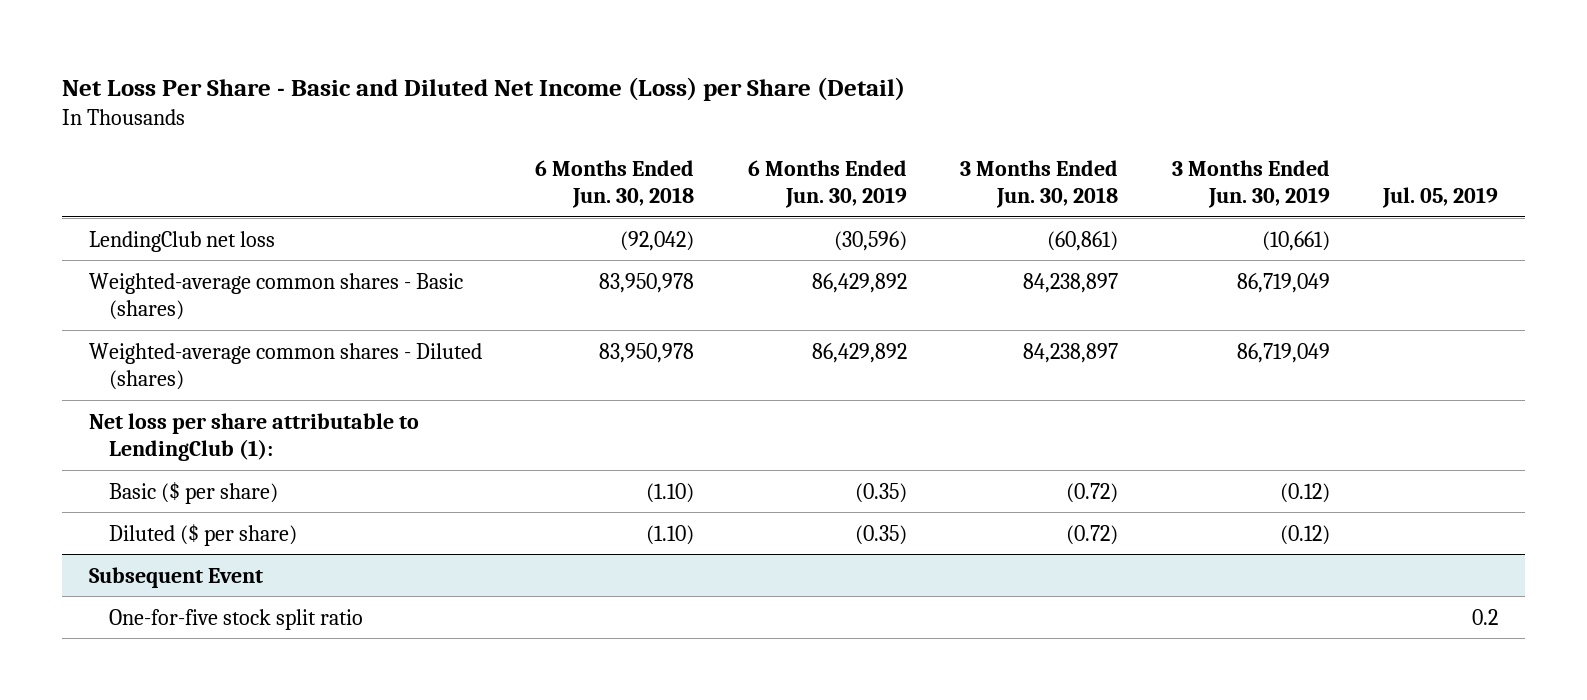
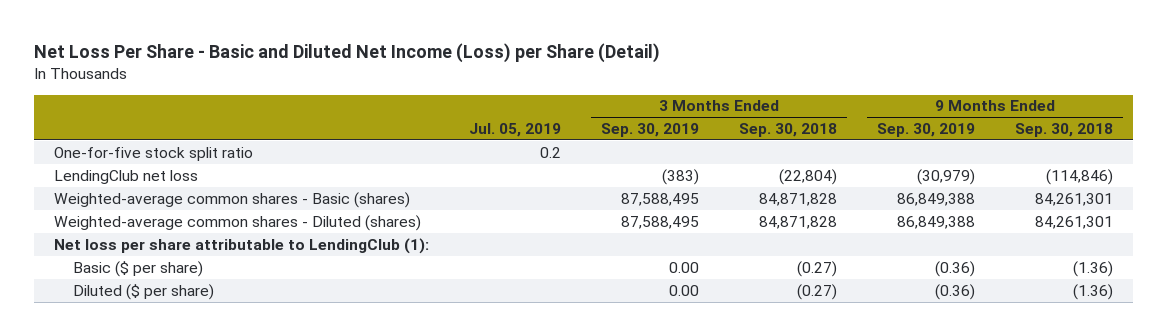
- | 6 Months Ended Jun. 30, 2018 | 6 Months Ended Jun. 30, 2019 | 3 Months Ended Jun. 30, 2018 | 3 Months Ended Jun. 30, 2019 | Jul. 05, 2019
+ | Jul. 05, 2019 | 3 Months Ended Sep. 30, 2019 | 3 Months Ended Sep. 30, 2018 | 9 Months Ended Sep. 30, 2019 | 9 Months Ended Sep. 30, 2018
+ One-for-five stock split ratio | 0.2 | | | |
- Subsequent Event
- One-for-five stock split ratio | | | | | 0.2

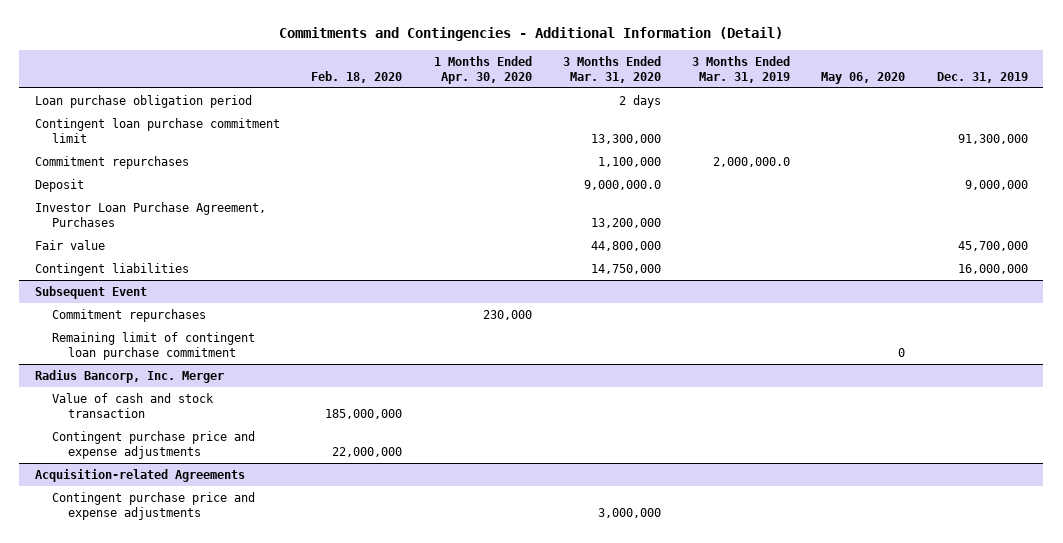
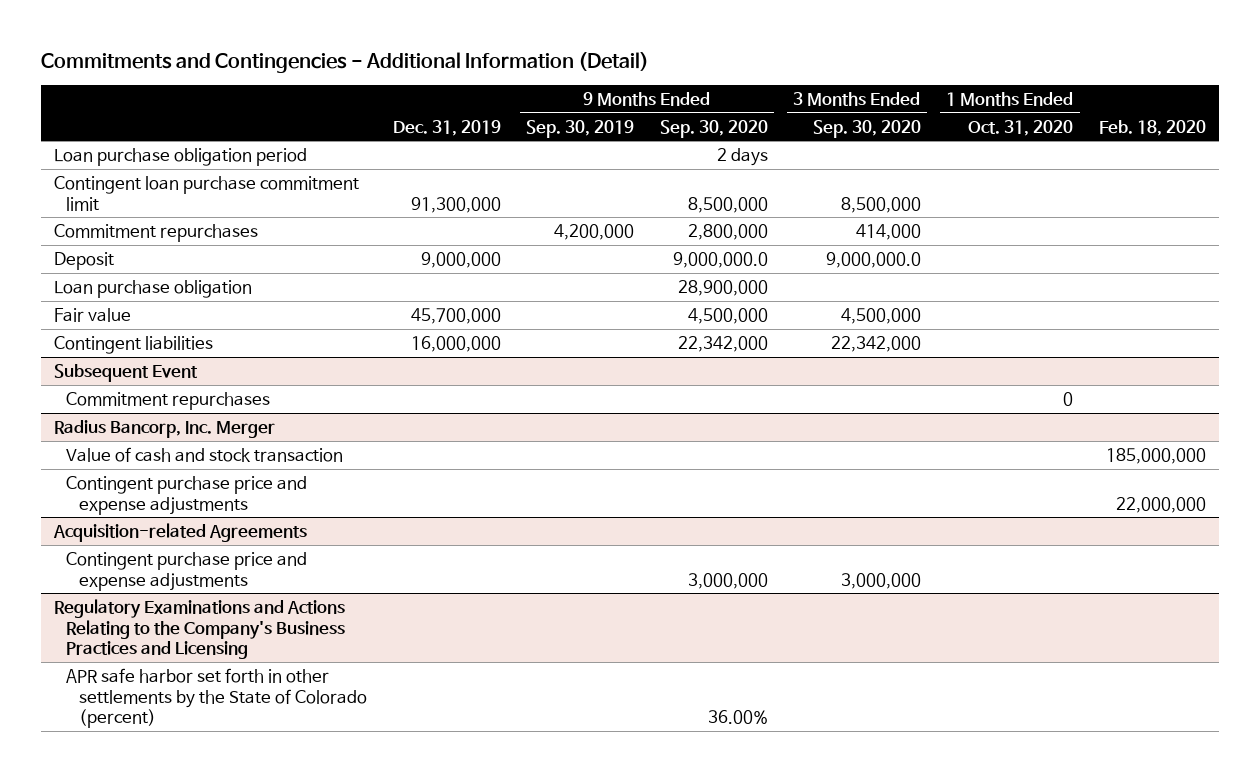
- | Feb. 18, 2020 | 1 Months Ended Apr. 30, 2020 | 3 Months Ended Mar. 31, 2020 | 3 Months Ended Mar. 31, 2019 | May 06, 2020 | Dec. 31, 2019
+ | Dec. 31, 2019 | 9 Months Ended Sep. 30, 2019 | 9 Months Ended Sep. 30, 2020 | 3 Months Ended Sep. 30, 2020 | 1 Months Ended Oct. 31, 2020 | Feb. 18, 2020
- Investor Loan Purchase Agreement, Purchases | | | 13,200,000 | | |
+ Loan purchase obligation | | | 28,900,000 | | |
@ Subsequent Event
- Remaining limit of contingent loan purchase commitment | | | | | 0 |
+ Regulatory Examinations and Actions Relating to the Company's Business Practices and Licensing
+ APR safe harbor set forth in other settlements by the State of Colorado (percent) | | | 36.00% | | |

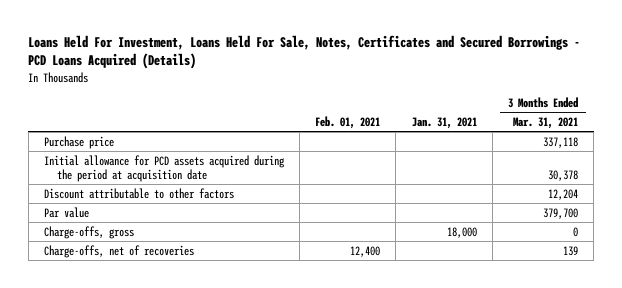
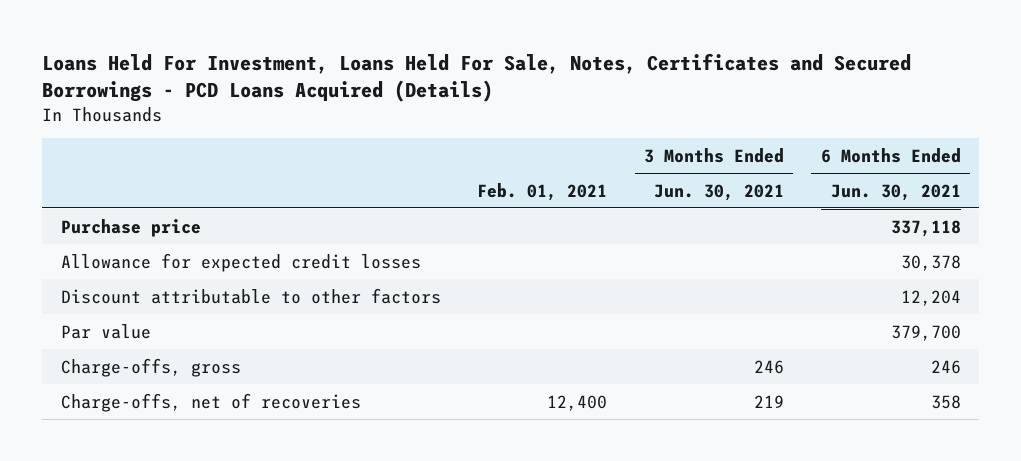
- | Feb. 01, 2021 | Jan. 31, 2021 | 3 Months Ended Mar. 31, 2021
+ | Feb. 01, 2021 | 3 Months Ended Jun. 30, 2021 | 6 Months Ended Jun. 30, 2021
- Initial allowance for PCD assets acquired during the period at acquisition date | | | 30,378
+ Allowance for expected credit losses | | | 30,378

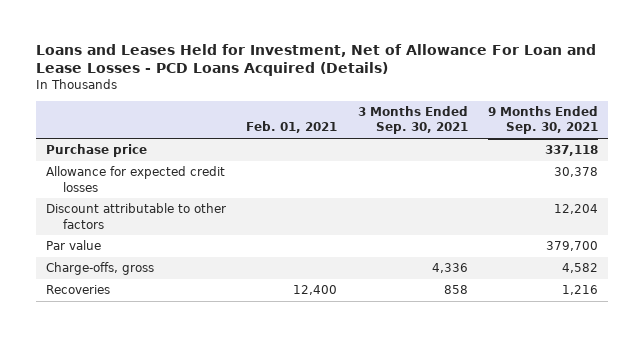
- Loans Held For Investment, Loans Held For Sale, Notes, Certificates and Secured Borrowings - PCD Loans Acquired (Details)
+ Loans and Leases Held for Investment, Net of Allowance For Loan and Lease Losses - PCD Loans Acquired (Details)
- | Feb. 01, 2021 | 3 Months Ended Jun. 30, 2021 | 6 Months Ended Jun. 30, 2021
+ | Feb. 01, 2021 | 3 Months Ended Sep. 30, 2021 | 9 Months Ended Sep. 30, 2021
- Charge-offs, net of recoveries | 12,400 | 219 | 358
+ Recoveries | 12,400 | 858 | 1,216

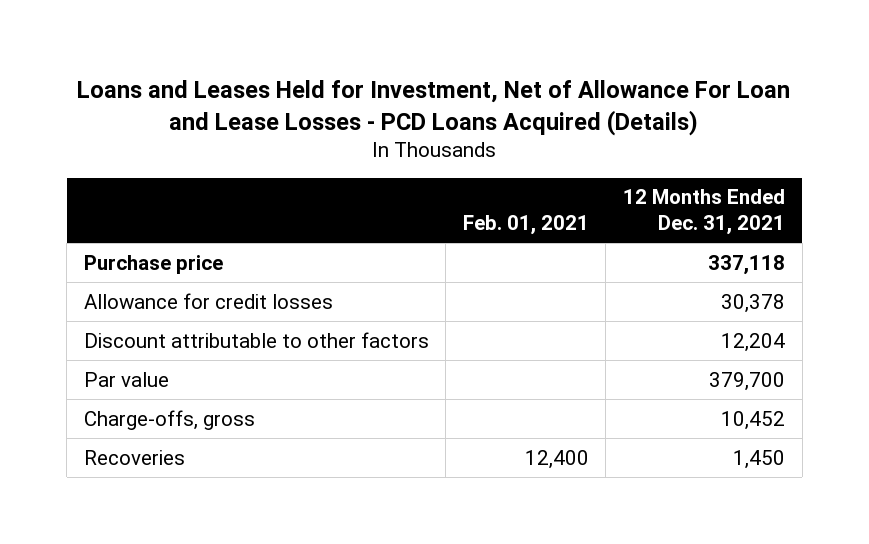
- | Feb. 01, 2021 | 3 Months Ended Sep. 30, 2021 | 9 Months Ended Sep. 30, 2021
+ | Feb. 01, 2021 | 12 Months Ended Dec. 31, 2021
- Allowance for expected credit losses | | | 30,378
+ Allowance for credit losses | | 30,378

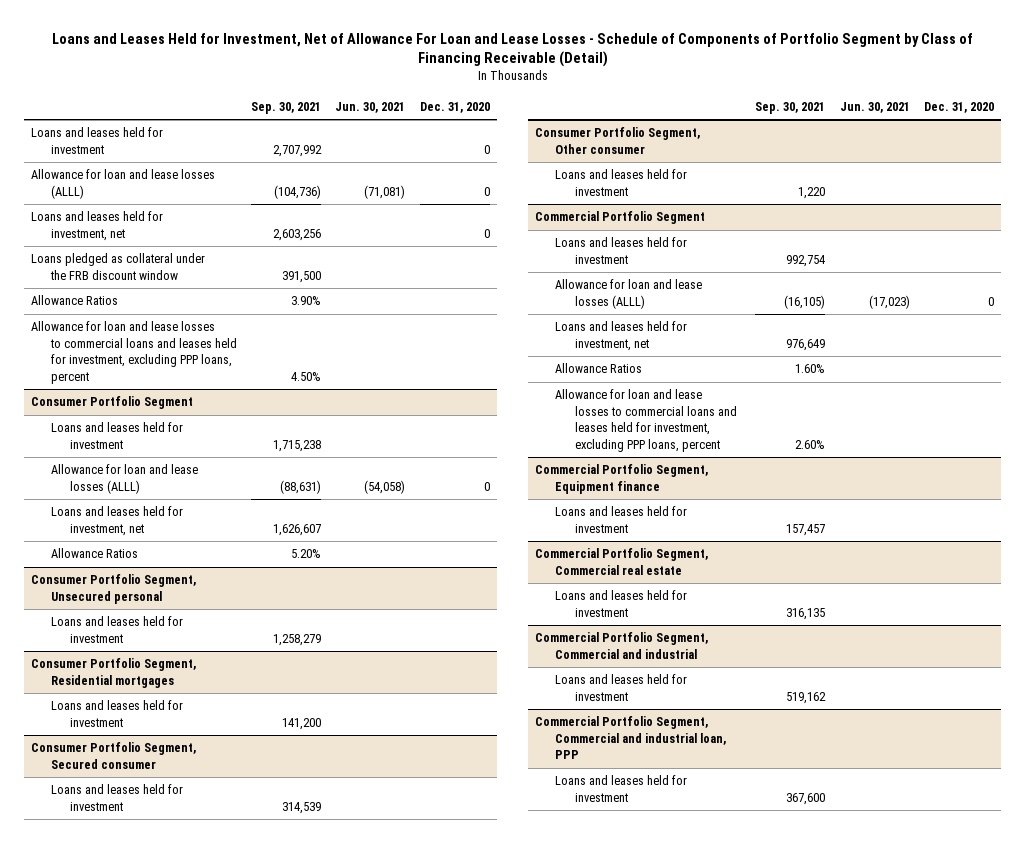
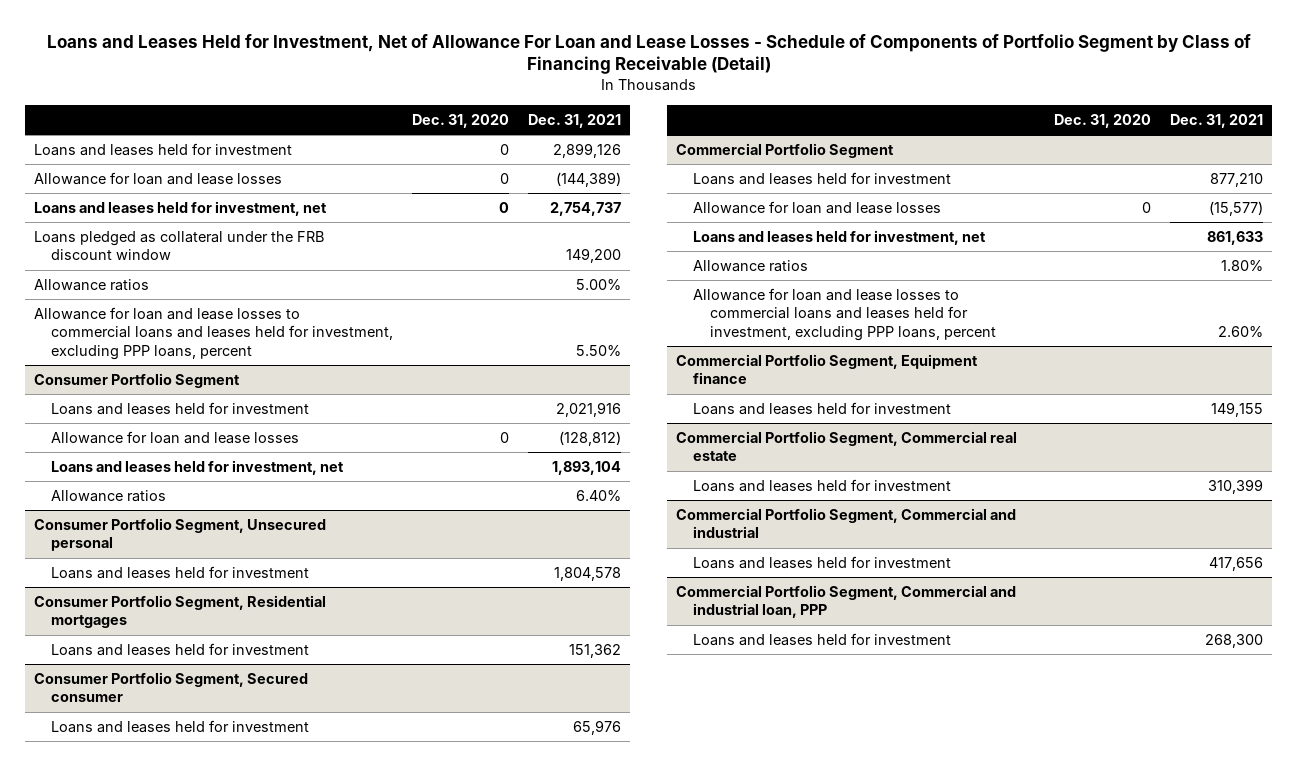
- | Sep. 30, 2021 | Jun. 30, 2021 | Dec. 31, 2020
+ | Dec. 31, 2020 | Dec. 31, 2021
- Allowance for loan and lease losses (ALLL) | (104,736) | (71,081) | 0
+ Allowance for loan and lease losses | 0 | (144,389)
- Allowance Ratios | 3.90% | |
+ Allowance ratios | | 5.00%
@ Consumer Portfolio Segment
- Allowance for loan and lease losses (ALLL) | (88,631) | (54,058) | 0
+ Allowance for loan and lease losses | 0 | (128,812)
- Allowance Ratios | 5.20% | |
+ Allowance ratios | | 6.40%
- Consumer Portfolio Segment, Other consumer
- Loans and leases held for investment | 1,220 | |
@ Commercial Portfolio Segment
- Allowance for loan and lease losses (ALLL) | (16,105) | (17,023) | 0
+ Allowance for loan and lease losses | 0 | (15,577)
- Allowance Ratios | 1.60% | |
+ Allowance ratios | | 1.80%

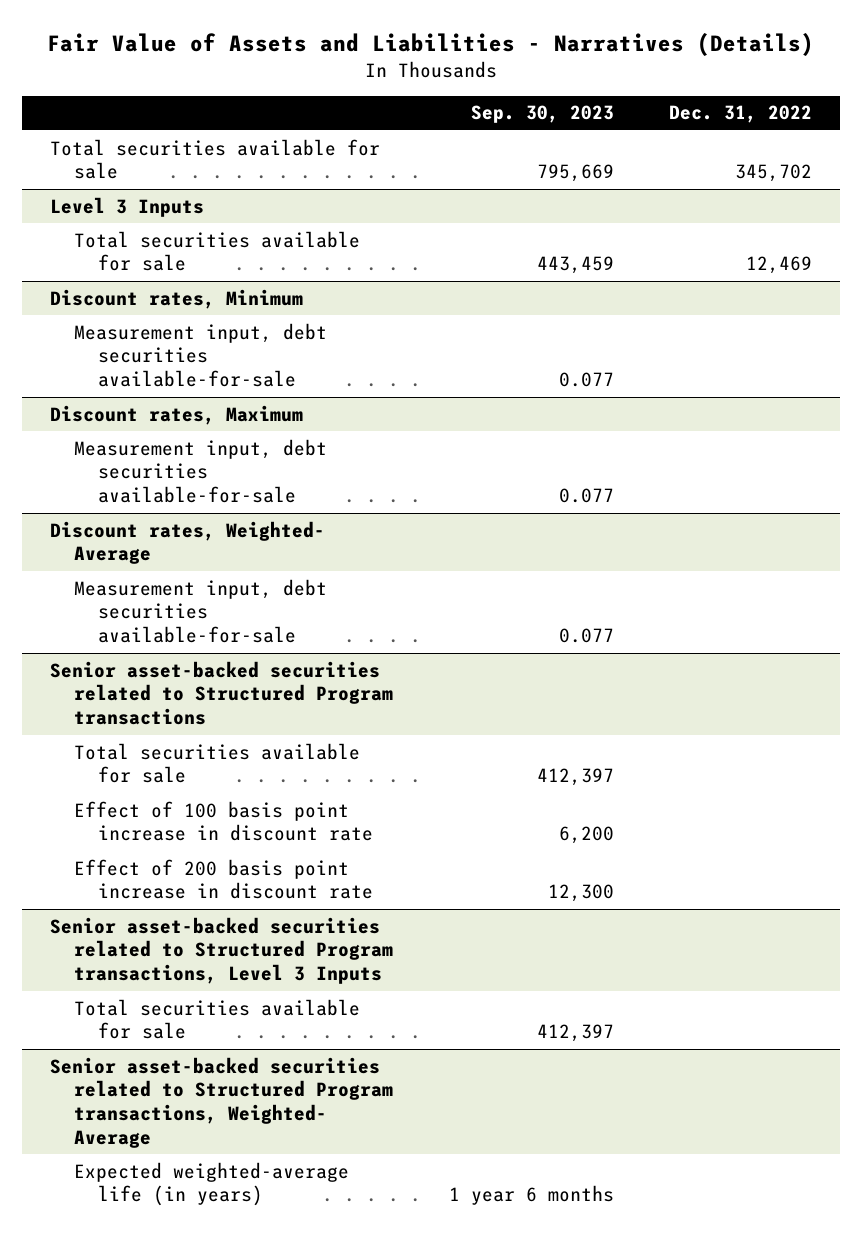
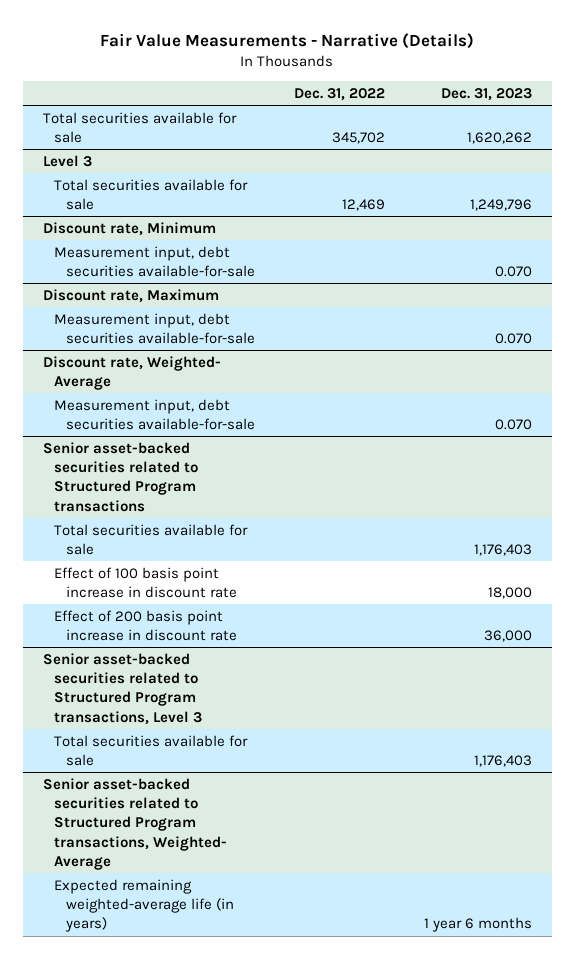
- Fair Value of Assets and Liabilities - Narratives (Details)
+ Fair Value Measurements - Narrative (Details)
- | Sep. 30, 2023 | Dec. 31, 2022
+ | Dec. 31, 2022 | Dec. 31, 2023
- Level 3 Inputs
+ Level 3
- Discount rates, Minimum
+ Discount rate, Minimum
- Discount rates, Maximum
+ Discount rate, Maximum
- Discount rates, Weighted- Average
+ Discount rate, Weighted- Average
- Senior asset-backed securities related to Structured Program transactions, Level 3 Inputs
+ Senior asset-backed securities related to Structured Program transactions, Level 3
@ Senior asset-backed securities related to Structured Program transactions, Weighted- Average
- Expected weighted-average life (in years) | 1 year 6 months |
+ Expected remaining weighted-average life (in years) | | 1 year 6 months

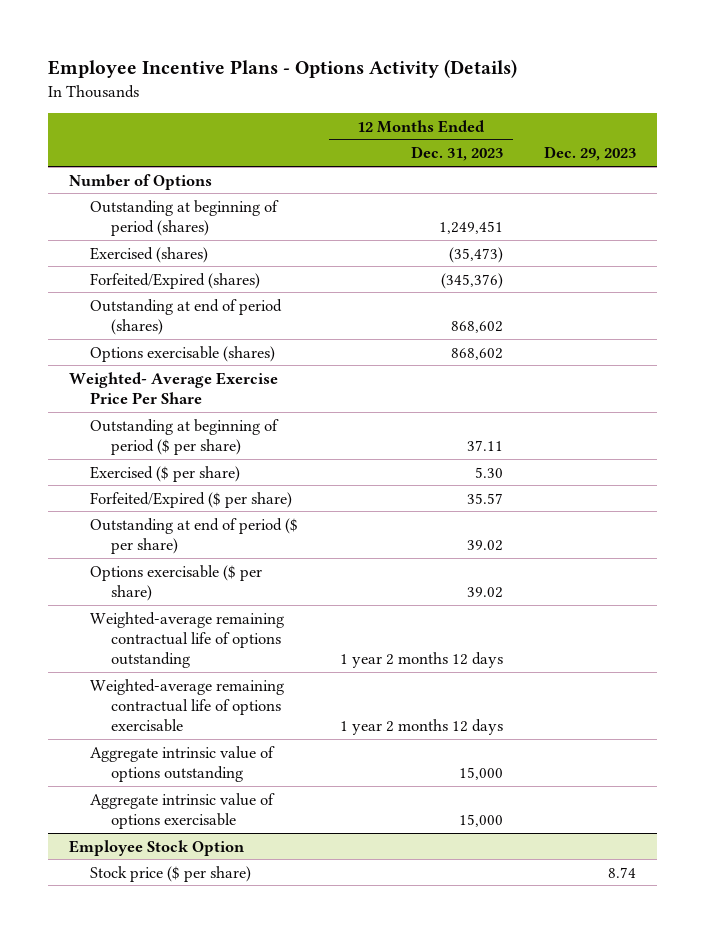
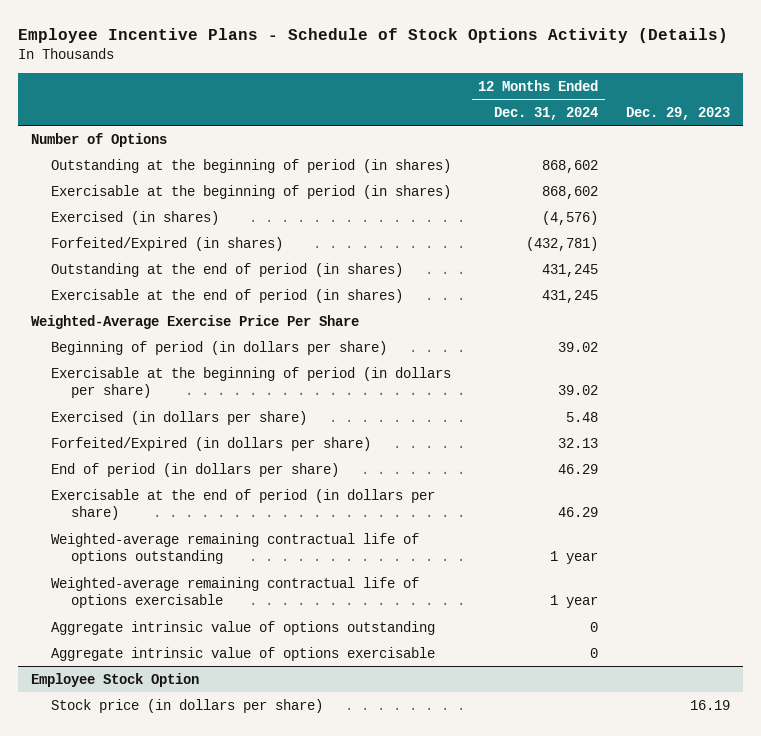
- Employee Incentive Plans - Options Activity (Details)
+ Employee Incentive Plans - Schedule of Stock Options Activity (Details)
- | 12 Months Ended Dec. 31, 2023 | Dec. 29, 2023
+ | 12 Months Ended Dec. 31, 2024 | Dec. 29, 2023
- Outstanding at beginning of period (shares) | 1,249,451 |
- Exercised (shares) | (35,473) |
- Forfeited/Expired (shares) | (345,376) |
- Outstanding at end of period (shares) | 868,602 |
- Options exercisable (shares) | 868,602 |
- Weighted- Average Exercise Price Per Share
- Outstanding at beginning of period ($ per share) | 37.11 |
- Exercised ($ per share) | 5.30 |
- Forfeited/Expired ($ per share) | 35.57 |
- Outstanding at end of period ($ per share) | 39.02 |
- Options exercisable ($ per share) | 39.02 |
+ Outstanding at the beginning of period (in shares) | 868,602 |
+ Exercisable at the beginning of period (in shares) | 868,602 |
+ Exercised (in shares) | (4,576) |
+ Forfeited/Expired (in shares) | (432,781) |
+ Outstanding at the end of period (in shares) | 431,245 |
+ Exercisable at the end of period (in shares) | 431,245 |
+ Weighted-Average Exercise Price Per Share
+ Beginning of period (in dollars per share) | 39.02 |
+ Exercisable at the beginning of period (in dollars per share) | 39.02 |
+ Exercised (in dollars per share) | 5.48 |
+ Forfeited/Expired (in dollars per share) | 32.13 |
+ End of period (in dollars per share) | 46.29 |
+ Exercisable at the end of period (in dollars per share) | 46.29 |
@ Employee Stock Option
- Stock price ($ per share) | | 8.74
+ Stock price (in dollars per share) | | 16.19

